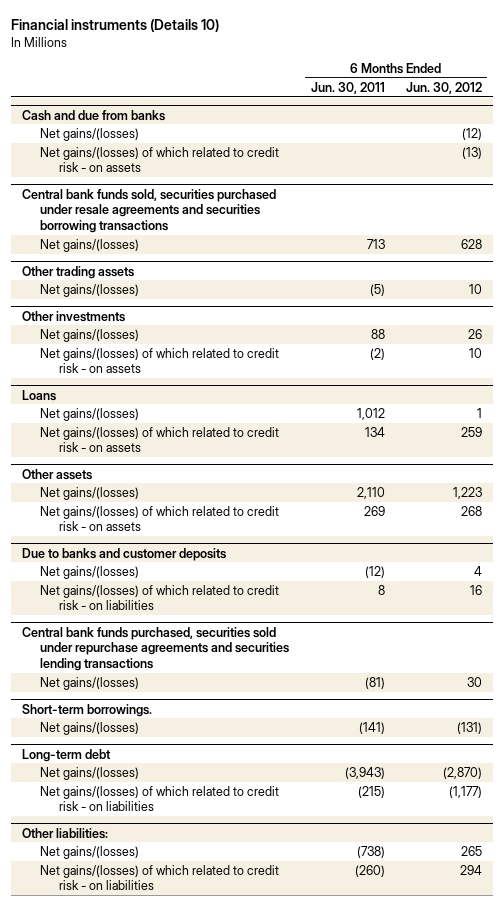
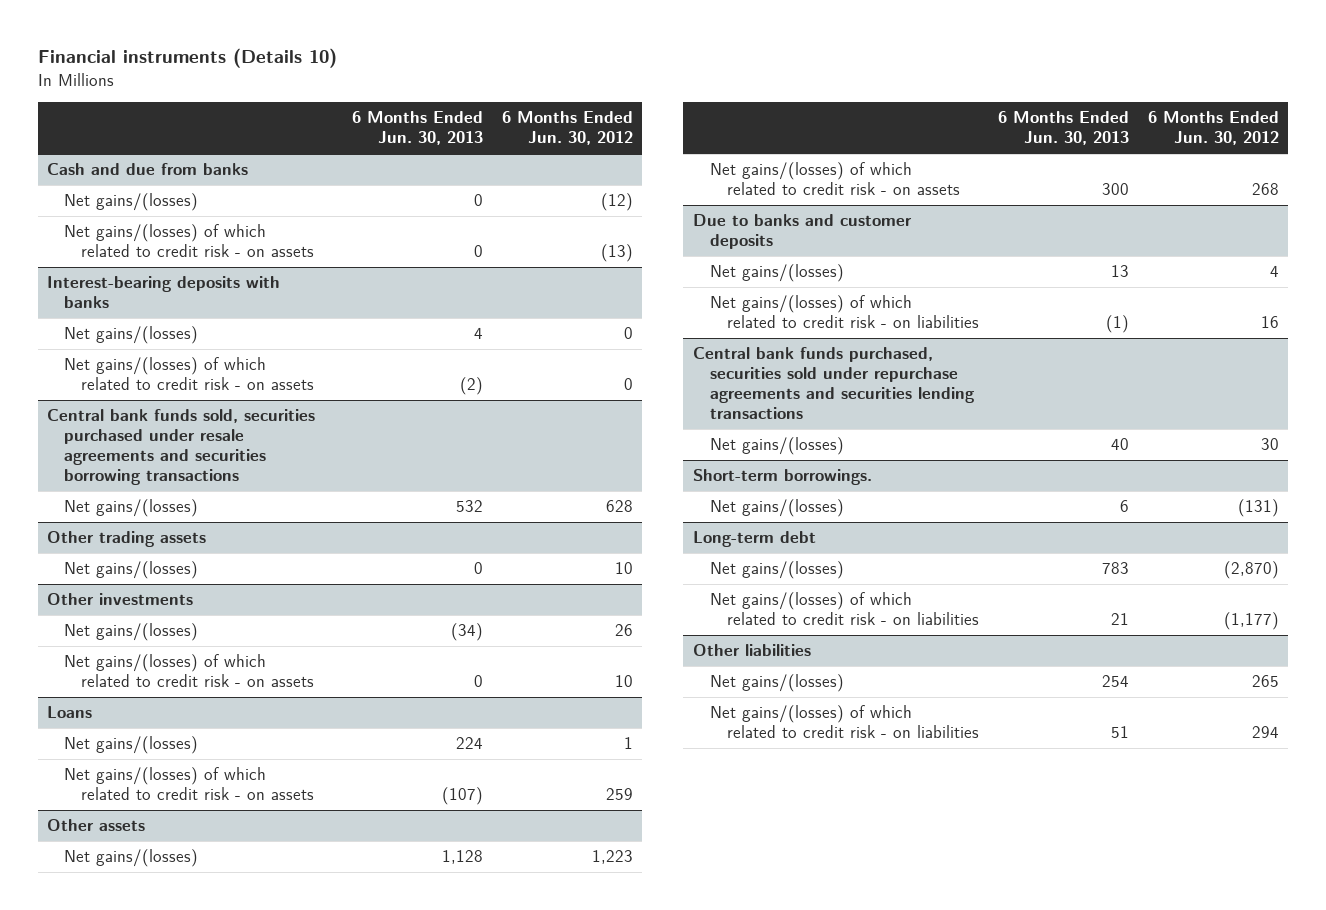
- | 6 Months Ended Jun. 30, 2011 | 6 Months Ended Jun. 30, 2012
+ | 6 Months Ended Jun. 30, 2013 | 6 Months Ended Jun. 30, 2012
+ Interest-bearing deposits with banks
+ Net gains/(losses) | 4 | 0
+ Net gains/(losses) of which related to credit risk - on assets | (2) | 0
- Other liabilities:
+ Other liabilities

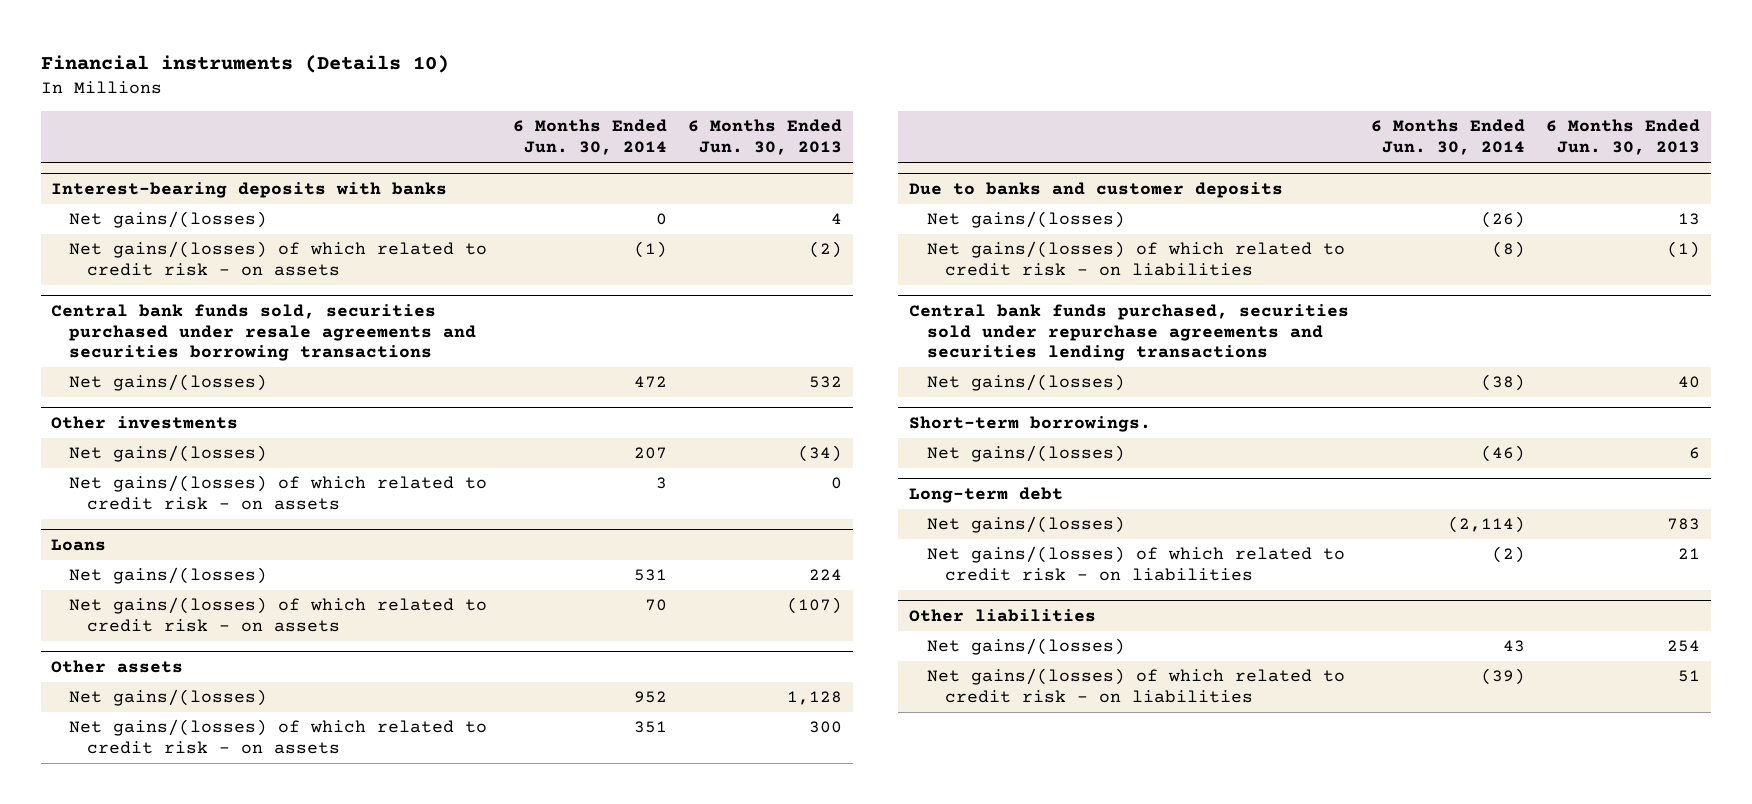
- | 6 Months Ended Jun. 30, 2013 | 6 Months Ended Jun. 30, 2012
+ | 6 Months Ended Jun. 30, 2014 | 6 Months Ended Jun. 30, 2013
- Cash and due from banks
- Net gains/(losses) | 0 | (12)
- Net gains/(losses) of which related to credit risk - on assets | 0 | (13)
- Other trading assets
- Net gains/(losses) | 0 | 10

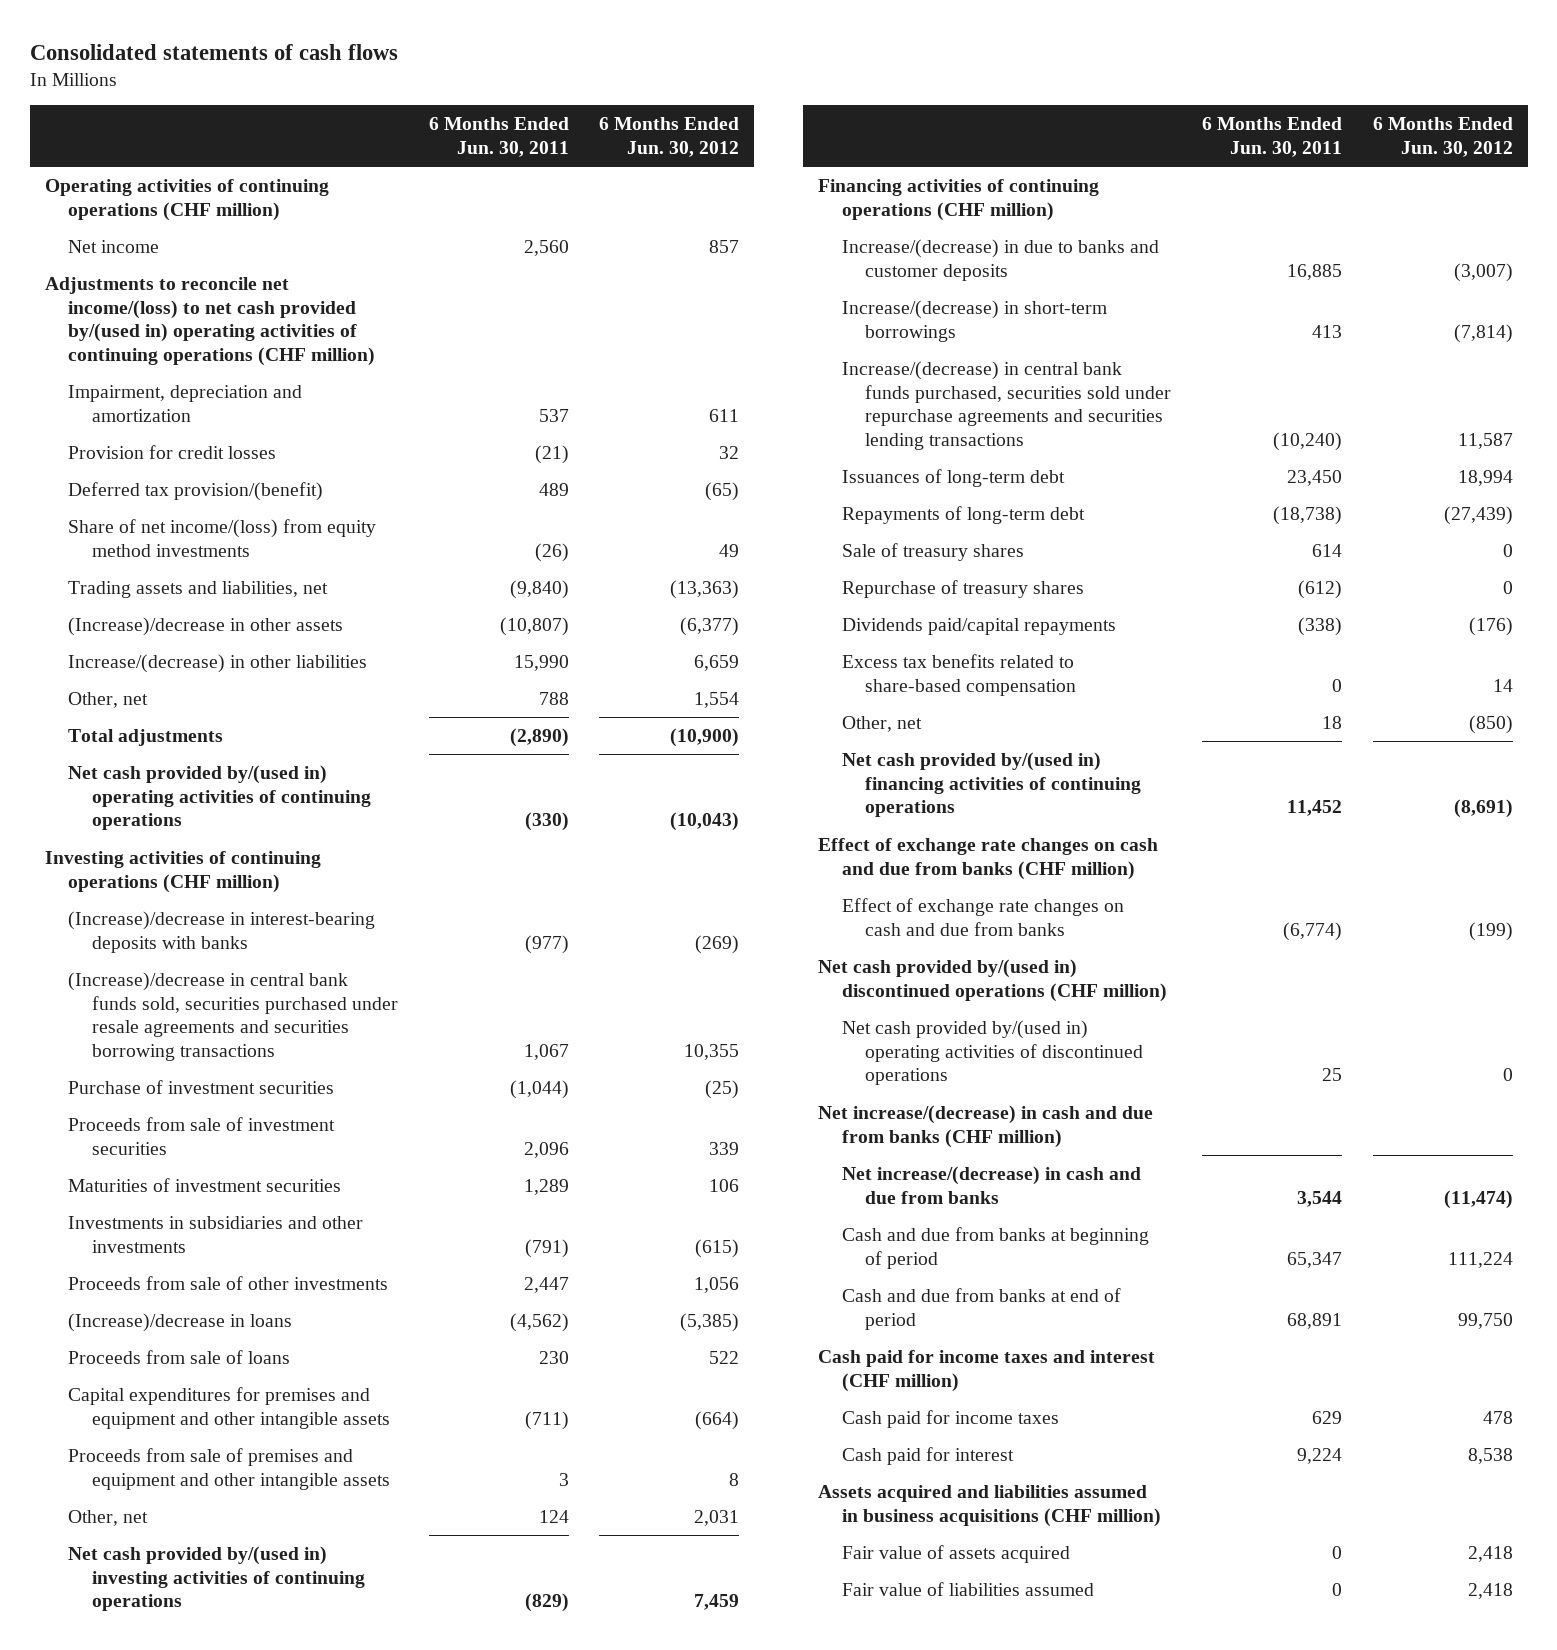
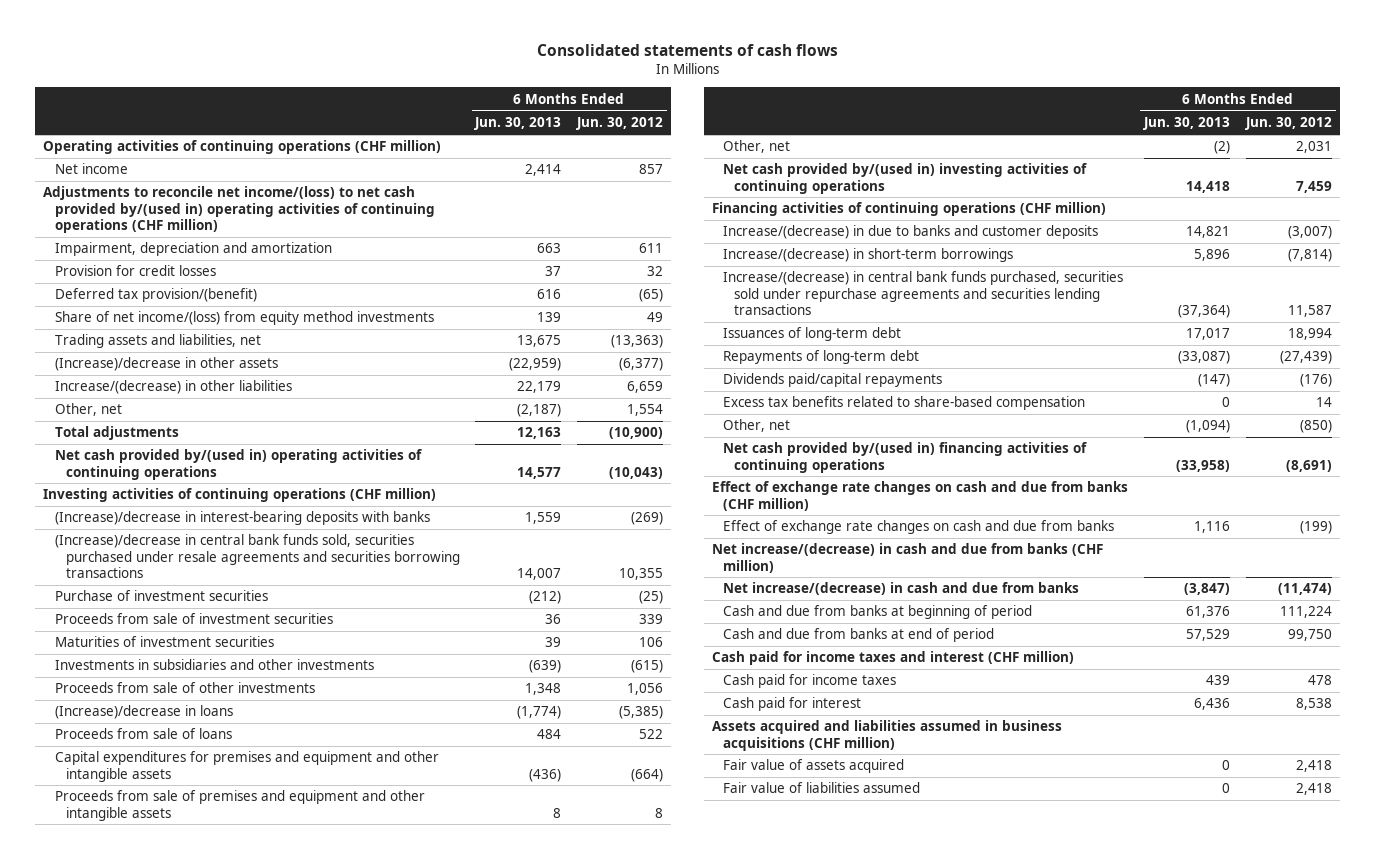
- | 6 Months Ended Jun. 30, 2011 | 6 Months Ended Jun. 30, 2012
+ | 6 Months Ended Jun. 30, 2013 | 6 Months Ended Jun. 30, 2012
- Sale of treasury shares | 614 | 0
- Repurchase of treasury shares | (612) | 0
- Net cash provided by/(used in) discontinued operations (CHF million)
- Net cash provided by/(used in) operating activities of discontinued operations | 25 | 0

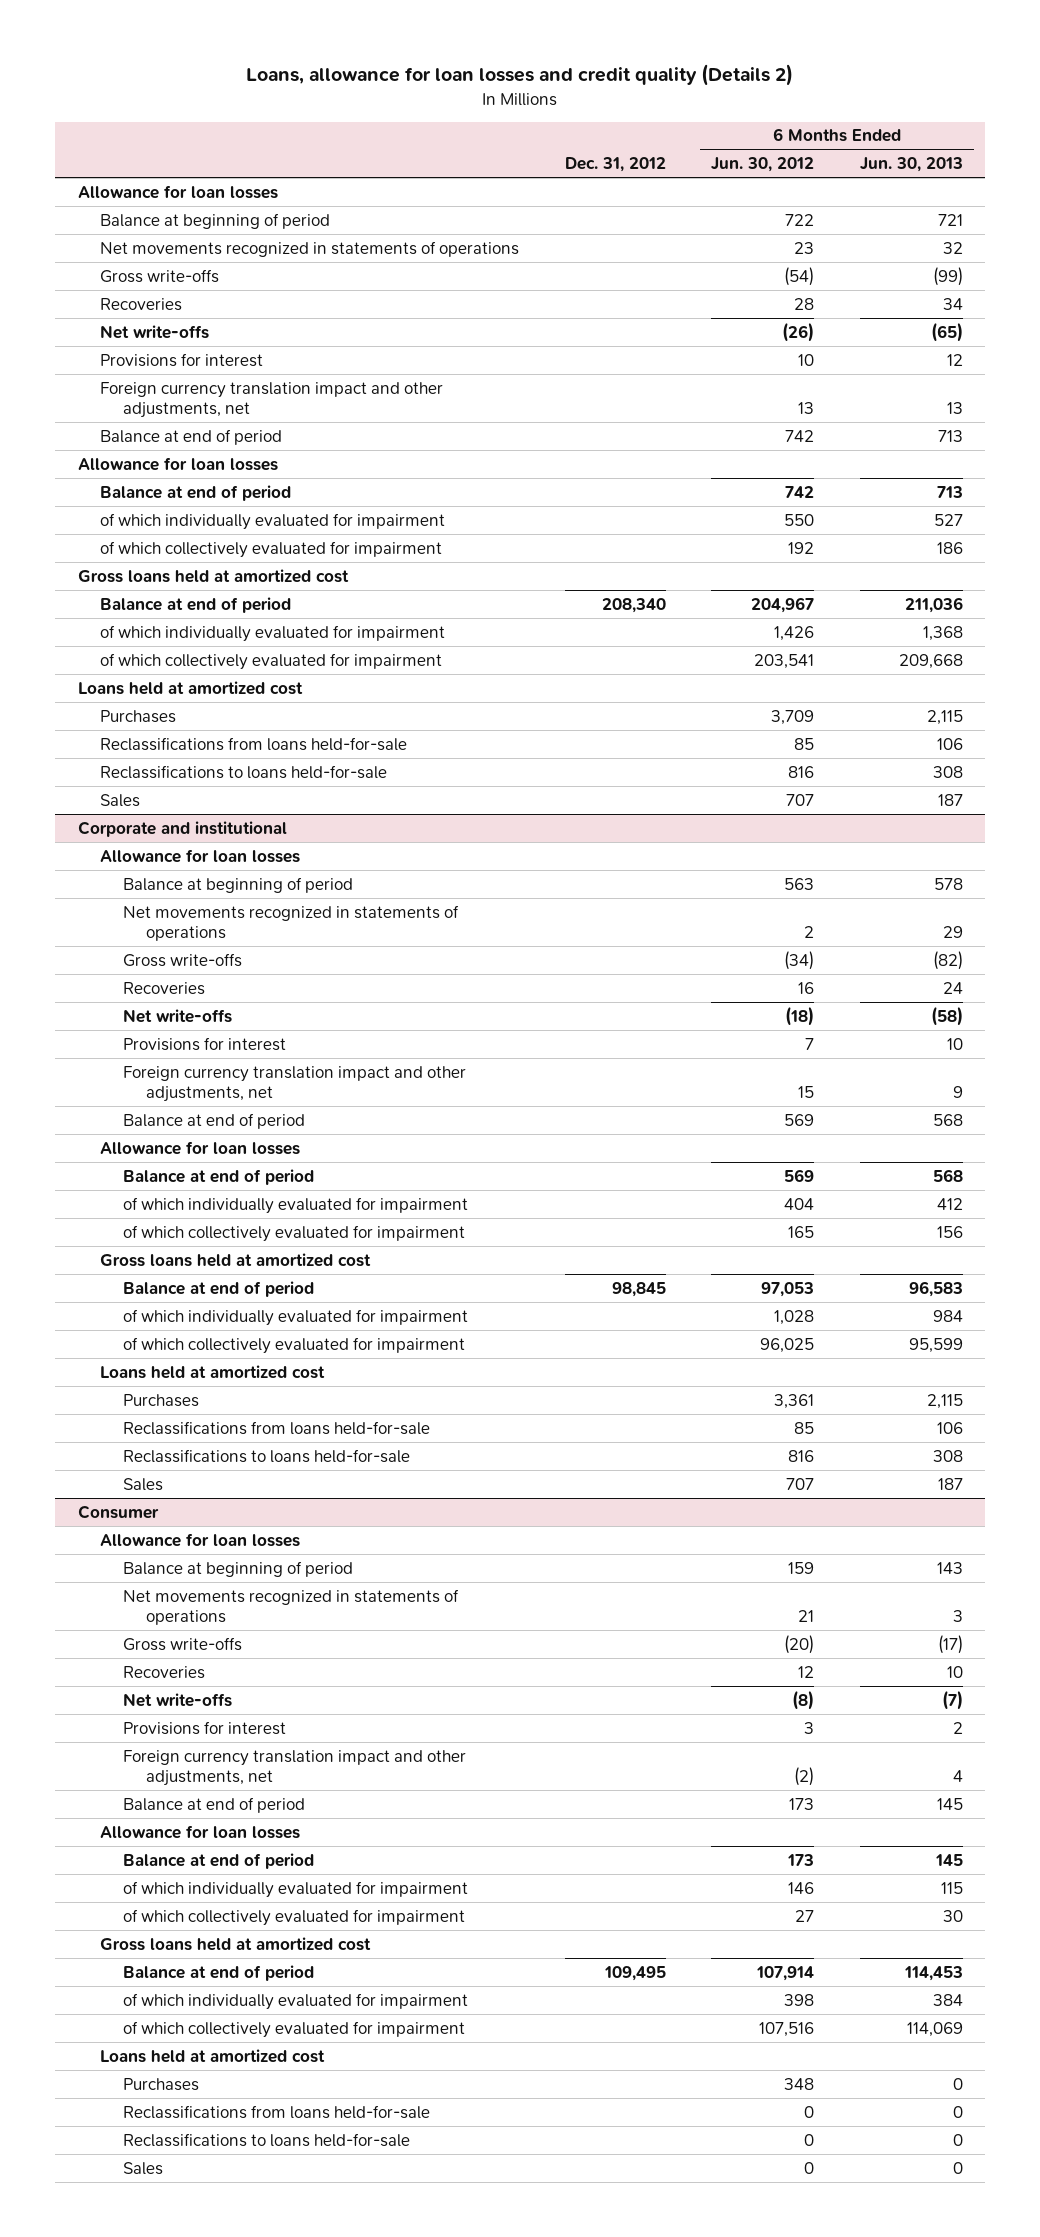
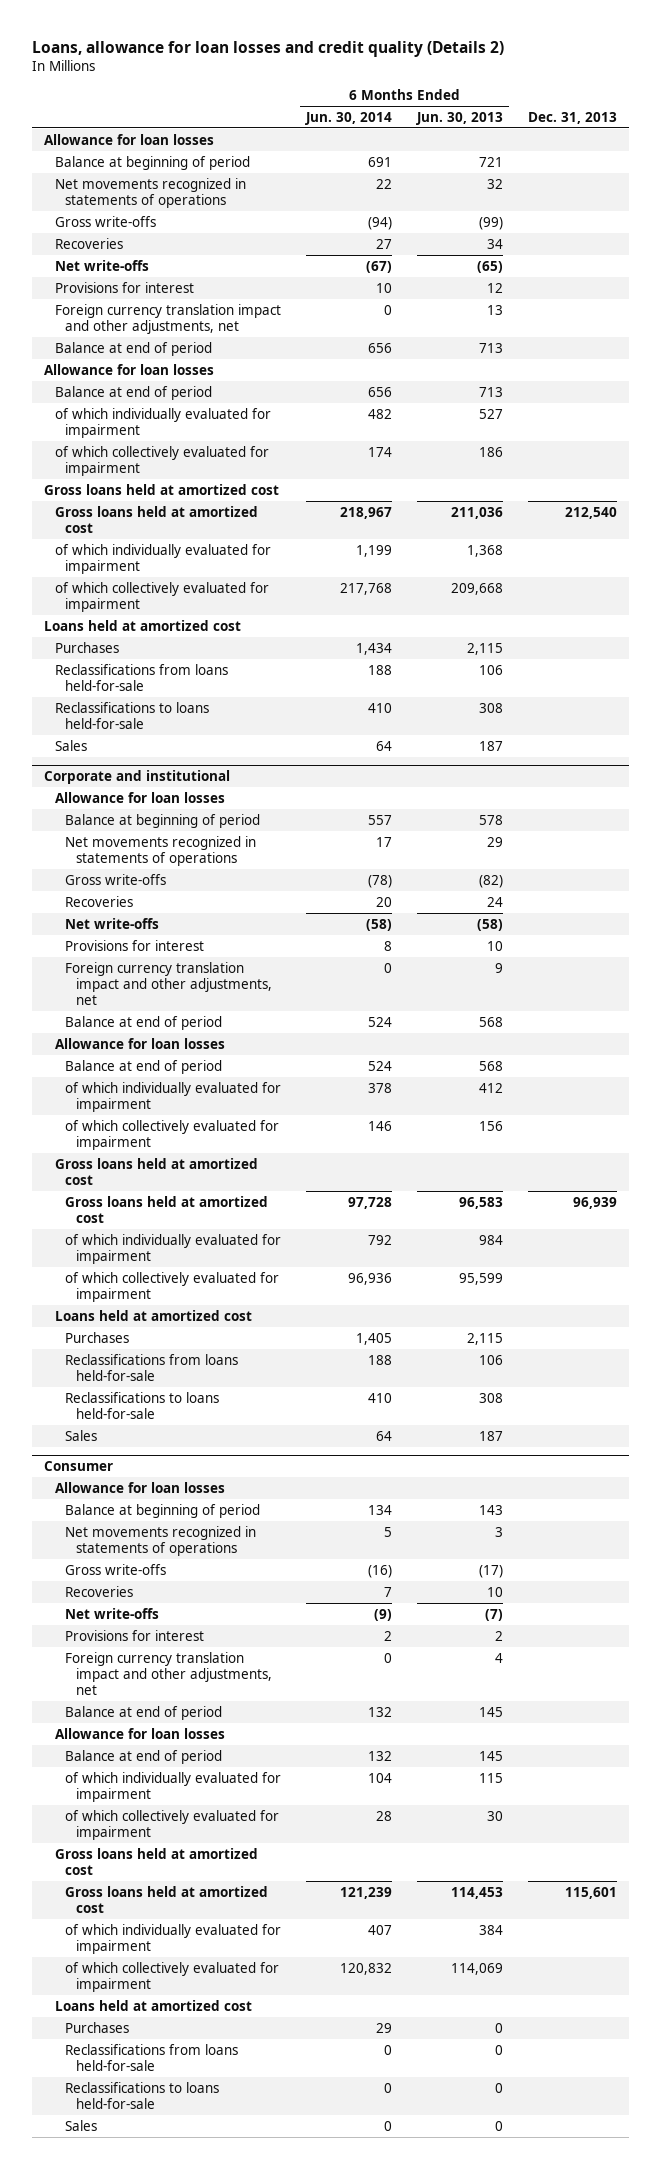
- | Dec. 31, 2012 | 6 Months Ended Jun. 30, 2012 | 6 Months Ended Jun. 30, 2013
+ | 6 Months Ended Jun. 30, 2014 | 6 Months Ended Jun. 30, 2013 | Dec. 31, 2013
- Balance at end of period | 208,340 | 204,967 | 211,036
+ Gross loans held at amortized cost | 218,967 | 211,036 | 212,540
@ Corporate and institutional
- Balance at end of period | 98,845 | 97,053 | 96,583
+ Gross loans held at amortized cost | 97,728 | 96,583 | 96,939
@ Consumer
- Balance at end of period | 109,495 | 107,914 | 114,453
+ Gross loans held at amortized cost | 121,239 | 114,453 | 115,601

